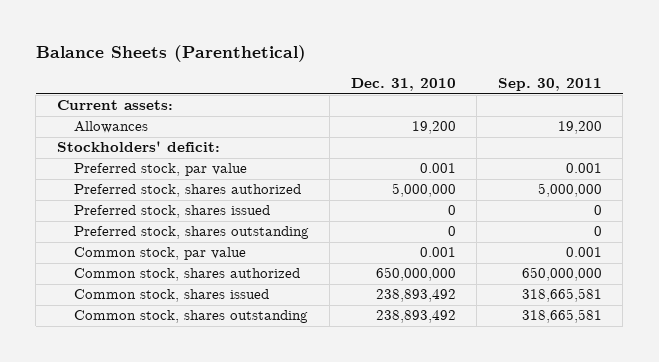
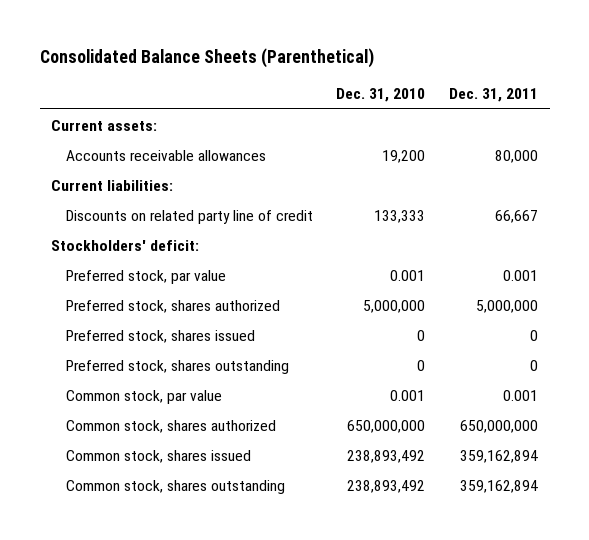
- Balance Sheets (Parenthetical)
+ Consolidated Balance Sheets (Parenthetical)
- | Dec. 31, 2010 | Sep. 30, 2011
+ | Dec. 31, 2010 | Dec. 31, 2011
- Allowances | 19,200 | 19,200
+ Accounts receivable allowances | 19,200 | 80,000
+ Current liabilities:
+ Discounts on related party line of credit | 133,333 | 66,667

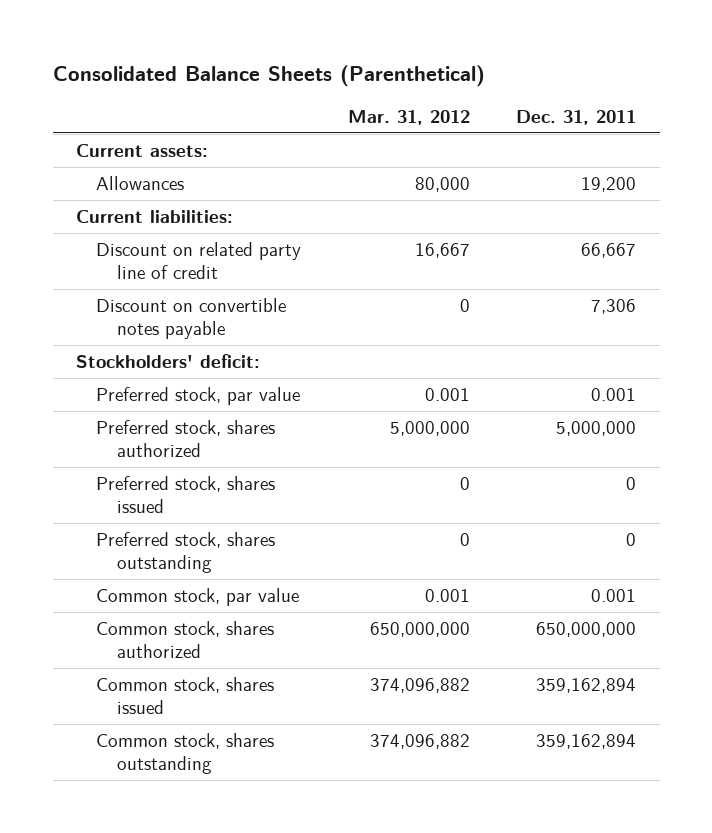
- | Dec. 31, 2010 | Dec. 31, 2011
+ | Mar. 31, 2012 | Dec. 31, 2011
- Accounts receivable allowances | 19,200 | 80,000
+ Allowances | 80,000 | 19,200
- Discounts on related party line of credit | 133,333 | 66,667
+ Discount on related party line of credit | 16,667 | 66,667
+ Discount on convertible notes payable | 0 | 7,306

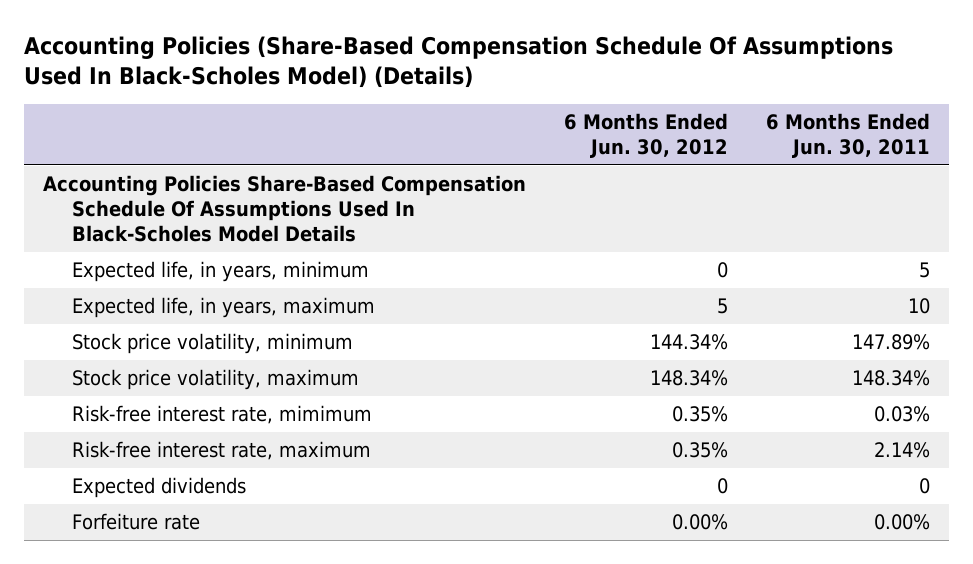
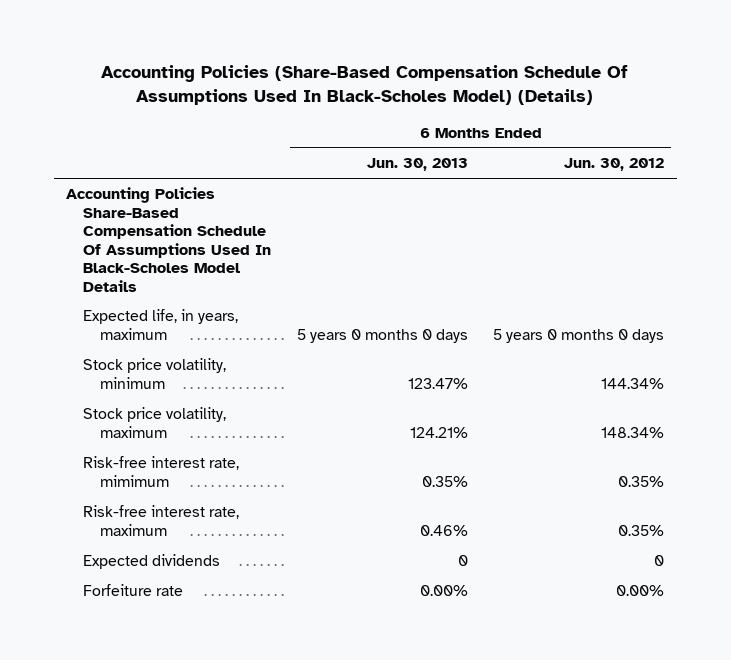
- | 6 Months Ended Jun. 30, 2012 | 6 Months Ended Jun. 30, 2011
+ | 6 Months Ended Jun. 30, 2013 | 6 Months Ended Jun. 30, 2012
- Expected life, in years, minimum | 0 | 5
- Expected life, in years, maximum | 5 | 10
+ Expected life, in years, maximum | 5 years 0 months 0 days | 5 years 0 months 0 days

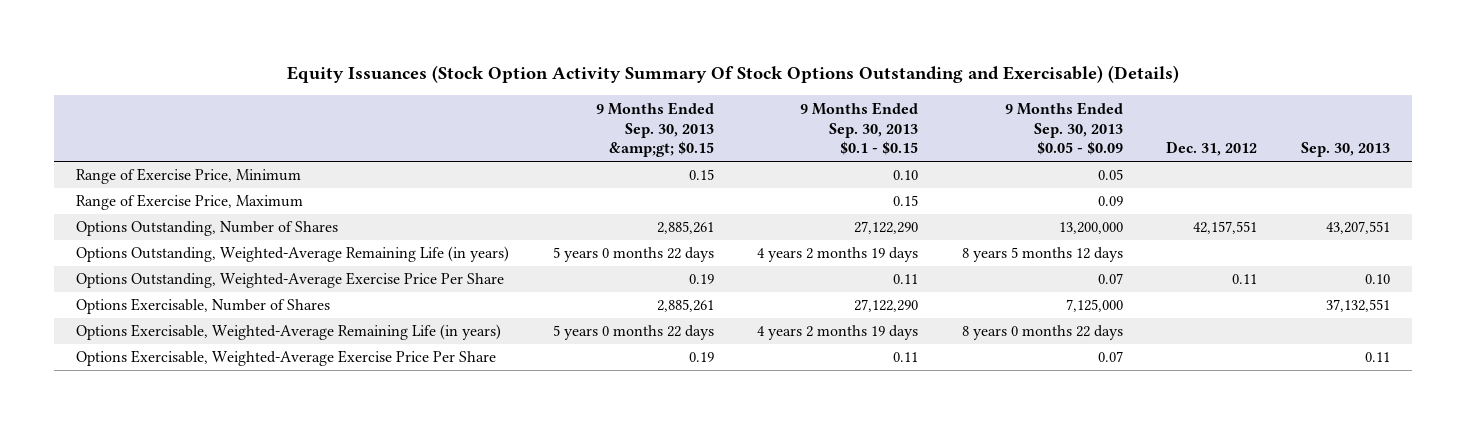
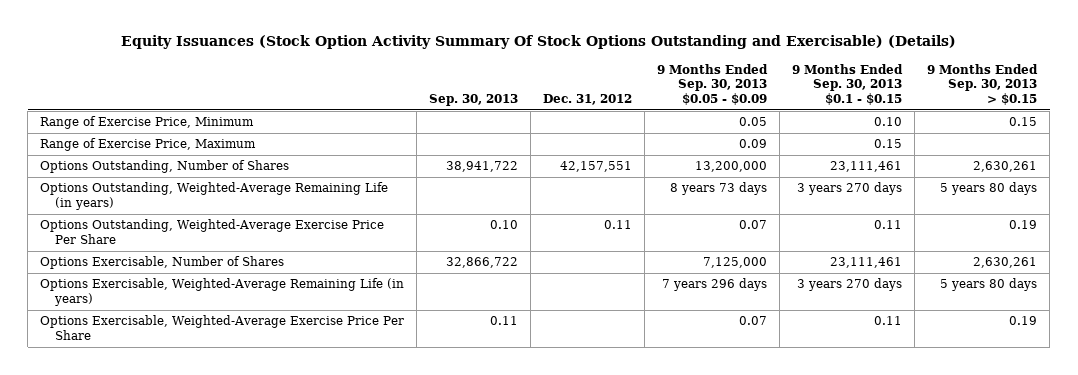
- | 9 Months Ended Sep. 30, 2013 &amp;gt; $0.15 | 9 Months Ended Sep. 30, 2013 $0.1 - $0.15 | 9 Months Ended Sep. 30, 2013 $0.05 - $0.09 | Dec. 31, 2012 | Sep. 30, 2013
+ | Sep. 30, 2013 | Dec. 31, 2012 | 9 Months Ended Sep. 30, 2013 $0.05 - $0.09 | 9 Months Ended Sep. 30, 2013 $0.1 - $0.15 | 9 Months Ended Sep. 30, 2013 > $0.15
- Options Outstanding, Number of Shares | 2,885,261 | 27,122,290 | 13,200,000 | 42,157,551 | 43,207,551
- Options Outstanding, Weighted-Average Remaining Life (in years) | 5 years 0 months 22 days | 4 years 2 months 19 days | 8 years 5 months 12 days | |
+ Options Outstanding, Number of Shares | 38,941,722 | 42,157,551 | 13,200,000 | 23,111,461 | 2,630,261
+ Options Outstanding, Weighted-Average Remaining Life (in years) | | | 8 years 73 days | 3 years 270 days | 5 years 80 days
- Options Exercisable, Number of Shares | 2,885,261 | 27,122,290 | 7,125,000 | | 37,132,551
- Options Exercisable, Weighted-Average Remaining Life (in years) | 5 years 0 months 22 days | 4 years 2 months 19 days | 8 years 0 months 22 days | |
+ Options Exercisable, Number of Shares | 32,866,722 | | 7,125,000 | 23,111,461 | 2,630,261
+ Options Exercisable, Weighted-Average Remaining Life (in years) | | | 7 years 296 days | 3 years 270 days | 5 years 80 days

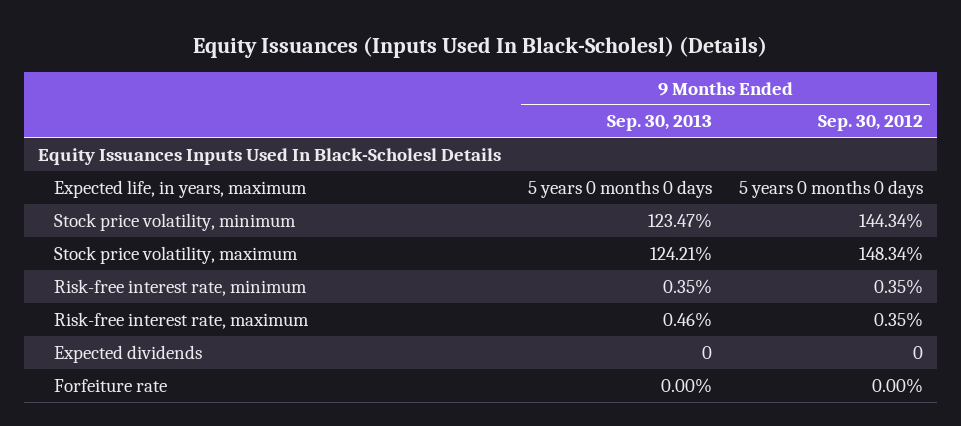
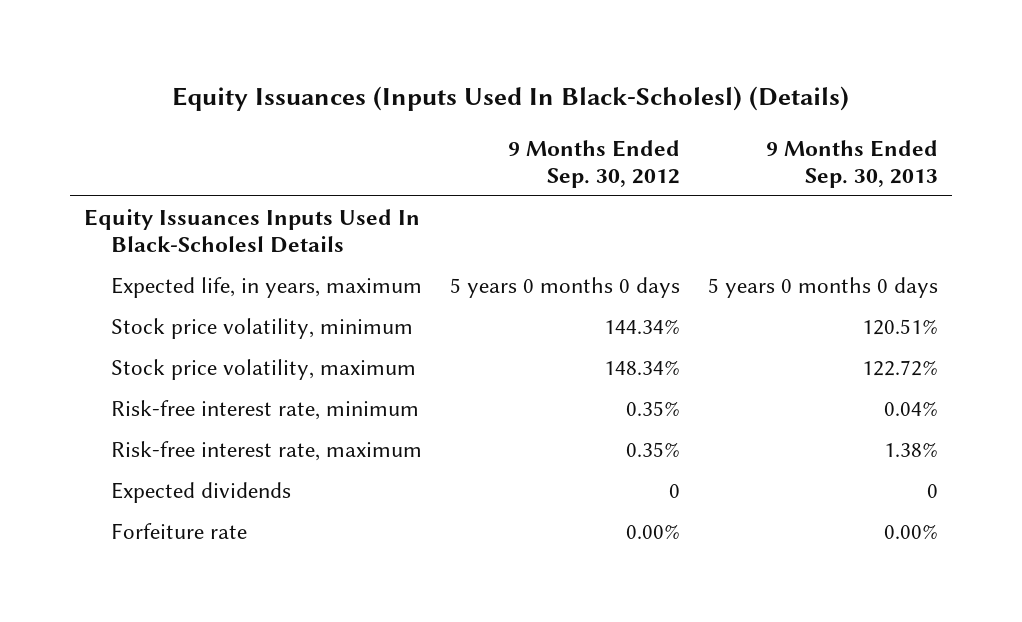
- | 9 Months Ended Sep. 30, 2013 | 9 Months Ended Sep. 30, 2012
+ | 9 Months Ended Sep. 30, 2012 | 9 Months Ended Sep. 30, 2013
- Stock price volatility, minimum | 123.47% | 144.34%
- Stock price volatility, maximum | 124.21% | 148.34%
- Risk-free interest rate, minimum | 0.35% | 0.35%
- Risk-free interest rate, maximum | 0.46% | 0.35%
+ Stock price volatility, minimum | 144.34% | 120.51%
+ Stock price volatility, maximum | 148.34% | 122.72%
+ Risk-free interest rate, minimum | 0.35% | 0.04%
+ Risk-free interest rate, maximum | 0.35% | 1.38%

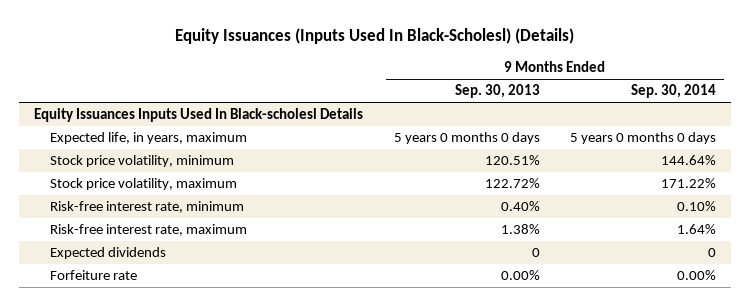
- | 9 Months Ended Sep. 30, 2012 | 9 Months Ended Sep. 30, 2013
+ | 9 Months Ended Sep. 30, 2013 | 9 Months Ended Sep. 30, 2014
- Equity Issuances Inputs Used In Black-Scholesl Details
+ Equity Issuances Inputs Used In Black-scholesl Details
- Risk-free interest rate, minimum | 0.35% | 0.04%
+ Risk-free interest rate, minimum | 0.40% | 0.10%

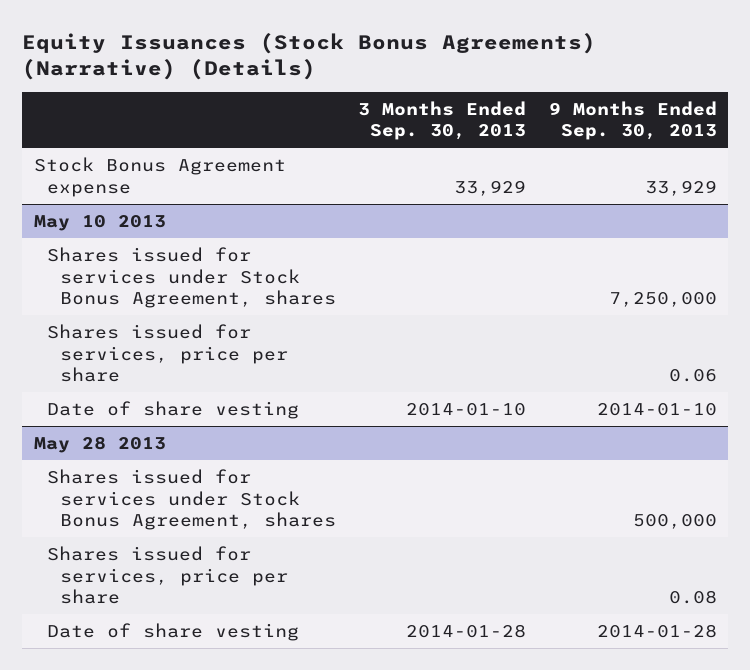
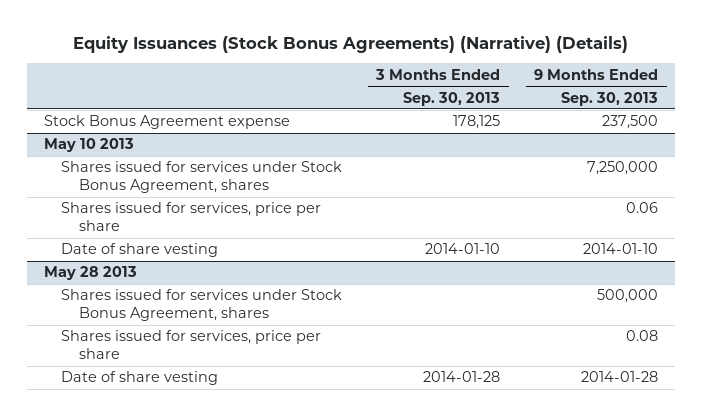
- Stock Bonus Agreement expense | 33,929 | 33,929
+ Stock Bonus Agreement expense | 178,125 | 237,500

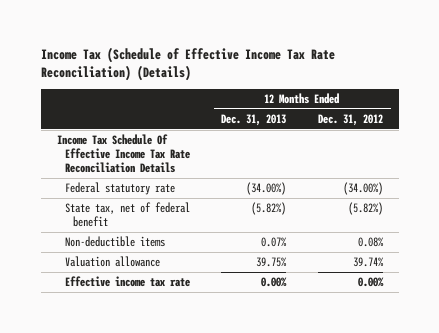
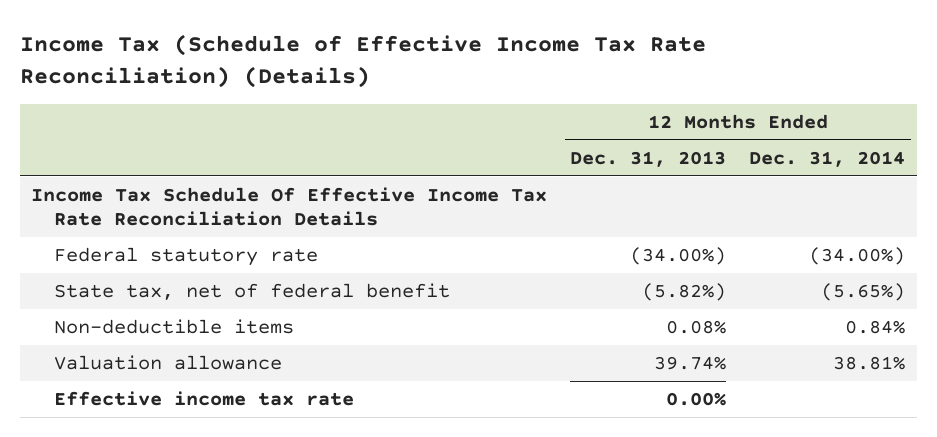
- | 12 Months Ended Dec. 31, 2013 | 12 Months Ended Dec. 31, 2012
+ | 12 Months Ended Dec. 31, 2013 | 12 Months Ended Dec. 31, 2014
- Non-deductible items | 0.07% | 0.08%
- Valuation allowance | 39.75% | 39.74%
+ Non-deductible items | 0.08% | 0.84%
+ Valuation allowance | 39.74% | 38.81%

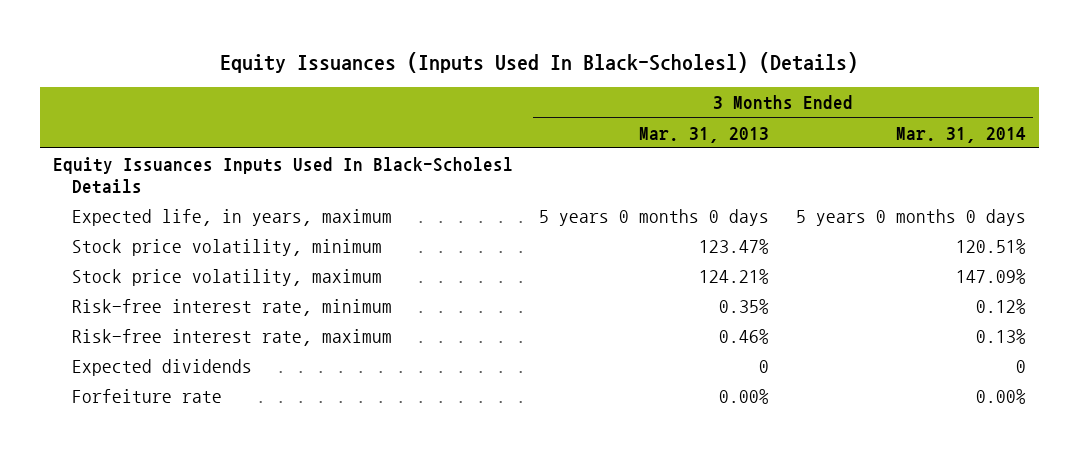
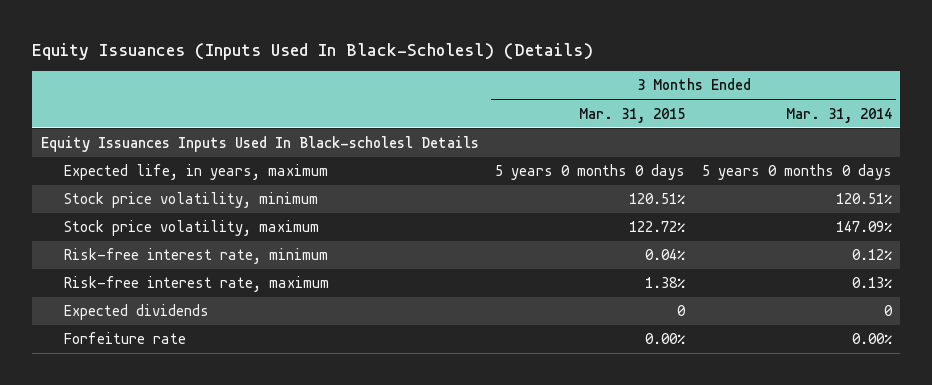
- | 3 Months Ended Mar. 31, 2013 | 3 Months Ended Mar. 31, 2014
+ | 3 Months Ended Mar. 31, 2015 | 3 Months Ended Mar. 31, 2014
- Equity Issuances Inputs Used In Black-Scholesl Details
+ Equity Issuances Inputs Used In Black-scholesl Details

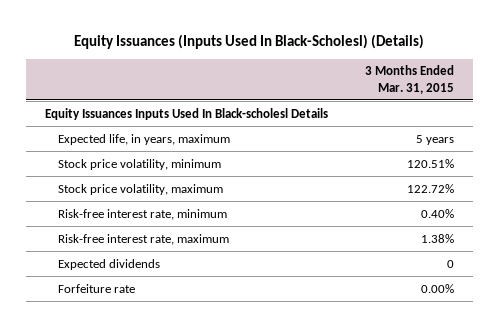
- | 3 Months Ended Mar. 31, 2015 | 3 Months Ended Mar. 31, 2014
+ | 3 Months Ended Mar. 31, 2015
- Expected life, in years, maximum | 5 years 0 months 0 days | 5 years 0 months 0 days
+ Expected life, in years, maximum | 5 years
- Risk-free interest rate, minimum | 0.04% | 0.12%
+ Risk-free interest rate, minimum | 0.40%

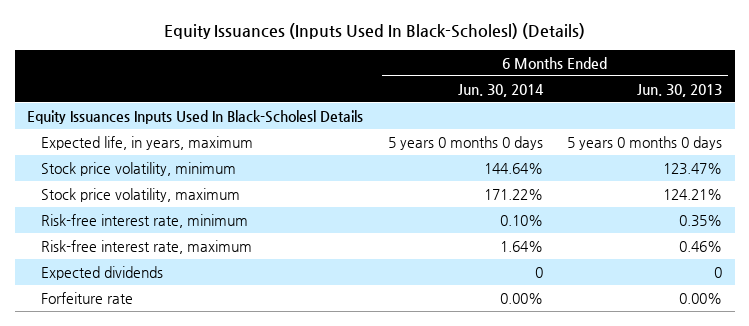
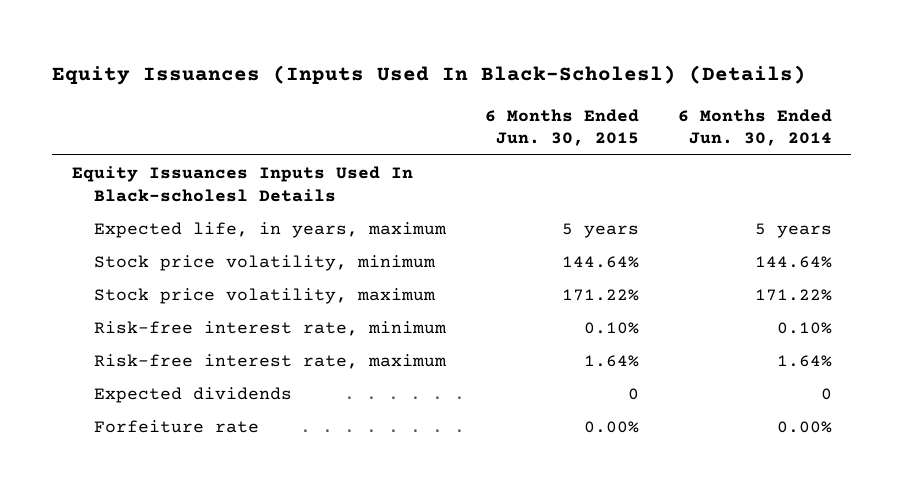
- | 6 Months Ended Jun. 30, 2014 | 6 Months Ended Jun. 30, 2013
+ | 6 Months Ended Jun. 30, 2015 | 6 Months Ended Jun. 30, 2014
- Equity Issuances Inputs Used In Black-Scholesl Details
- Expected life, in years, maximum | 5 years 0 months 0 days | 5 years 0 months 0 days
+ Equity Issuances Inputs Used In Black-scholesl Details
+ Expected life, in years, maximum | 5 years | 5 years

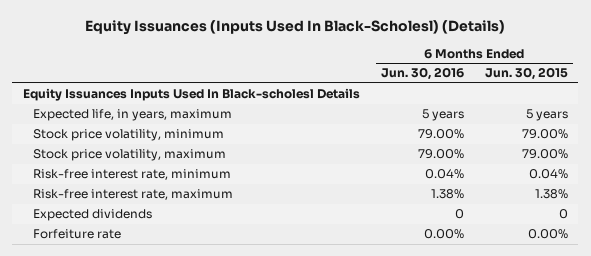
- | 6 Months Ended Jun. 30, 2015 | 6 Months Ended Jun. 30, 2014
+ | 6 Months Ended Jun. 30, 2016 | 6 Months Ended Jun. 30, 2015
- Stock price volatility, minimum | 144.64% | 144.64%
- Stock price volatility, maximum | 171.22% | 171.22%
- Risk-free interest rate, minimum | 0.10% | 0.10%
- Risk-free interest rate, maximum | 1.64% | 1.64%
+ Stock price volatility, minimum | 79.00% | 79.00%
+ Stock price volatility, maximum | 79.00% | 79.00%
+ Risk-free interest rate, minimum | 0.04% | 0.04%
+ Risk-free interest rate, maximum | 1.38% | 1.38%

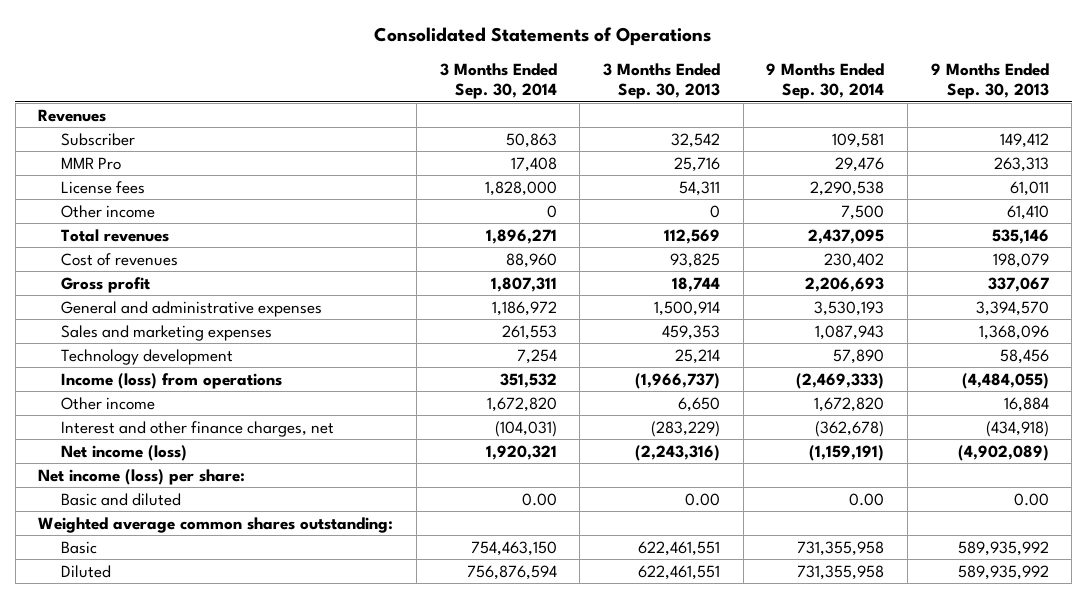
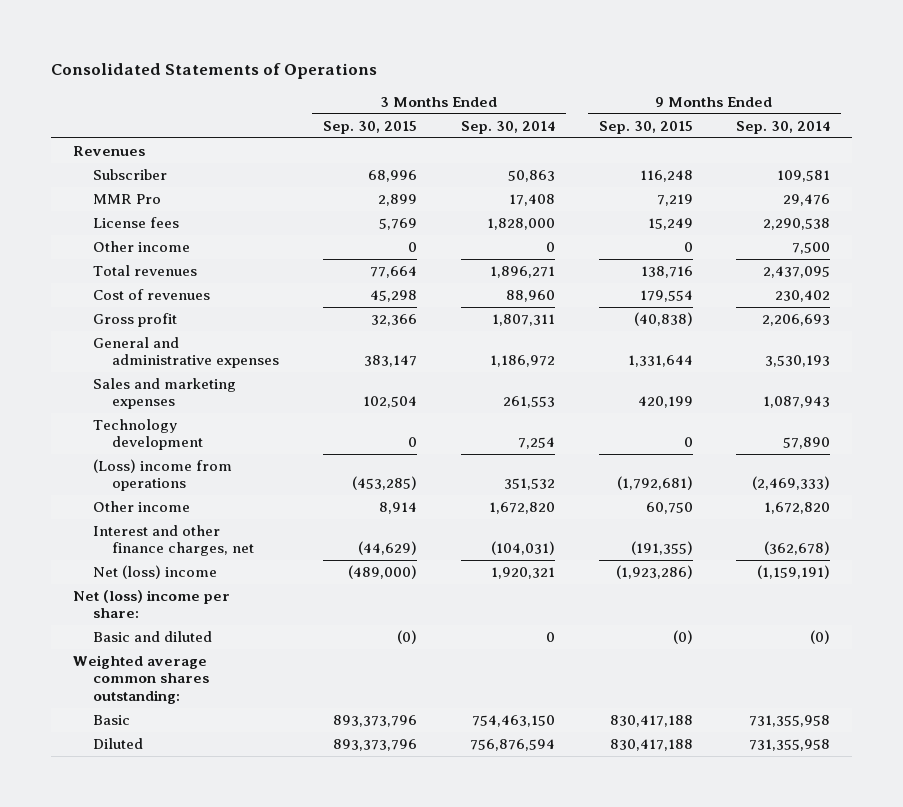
- | 3 Months Ended Sep. 30, 2014 | 3 Months Ended Sep. 30, 2013 | 9 Months Ended Sep. 30, 2014 | 9 Months Ended Sep. 30, 2013
+ | 3 Months Ended Sep. 30, 2015 | 3 Months Ended Sep. 30, 2014 | 9 Months Ended Sep. 30, 2015 | 9 Months Ended Sep. 30, 2014
- Income (loss) from operations | 351,532 | (1,966,737) | (2,469,333) | (4,484,055)
+ (Loss) income from operations | (453,285) | 351,532 | (1,792,681) | (2,469,333)
- Net income (loss) | 1,920,321 | (2,243,316) | (1,159,191) | (4,902,089)
- Net income (loss) per share:
- Basic and diluted | 0.00 | 0.00 | 0.00 | 0.00
+ Net (loss) income | (489,000) | 1,920,321 | (1,923,286) | (1,159,191)
+ Net (loss) income per share:
+ Basic and diluted | (0) | 0 | (0) | (0)

